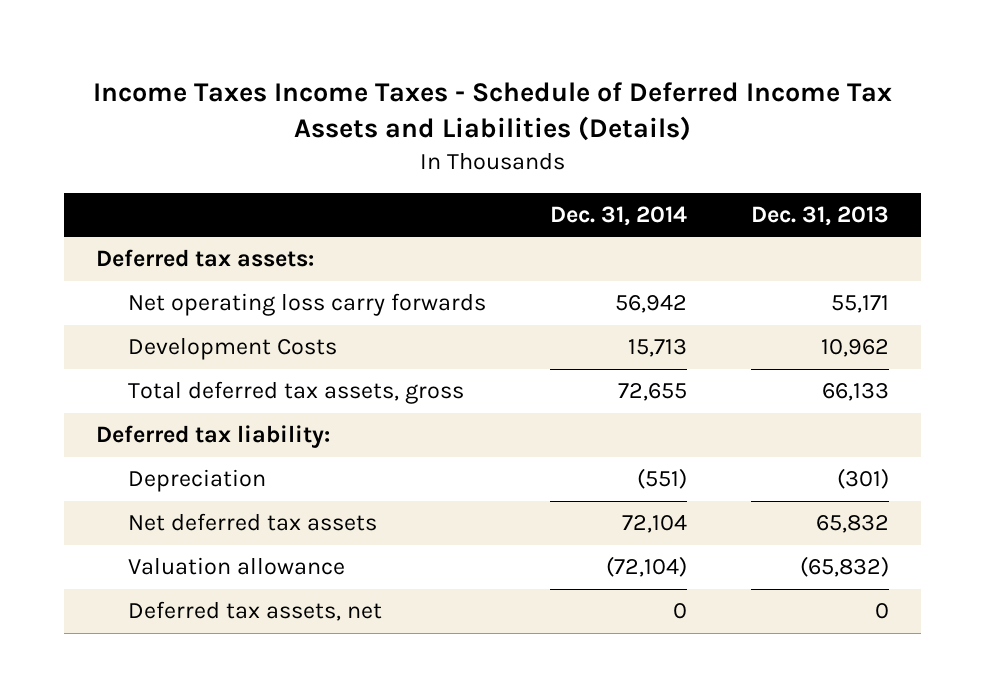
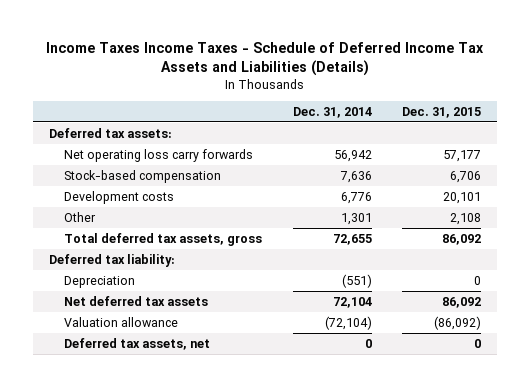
- | Dec. 31, 2014 | Dec. 31, 2013
+ | Dec. 31, 2014 | Dec. 31, 2015
- Development Costs | 15,713 | 10,962
+ Stock-based compensation | 7,636 | 6,706
+ Development costs | 6,776 | 20,101
+ Other | 1,301 | 2,108

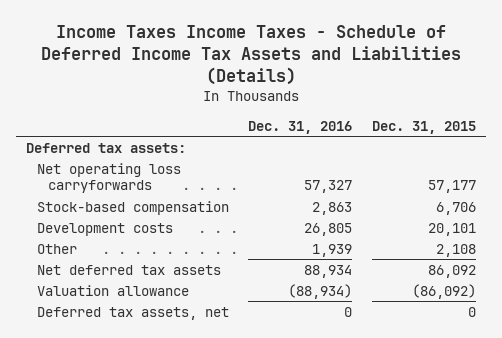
- | Dec. 31, 2014 | Dec. 31, 2015
+ | Dec. 31, 2016 | Dec. 31, 2015
- Net operating loss carry forwards | 56,942 | 57,177
+ Net operating loss carryforwards | 57,327 | 57,177
- Total deferred tax assets, gross | 72,655 | 86,092
- Deferred tax liability:
- Depreciation | (551) | 0

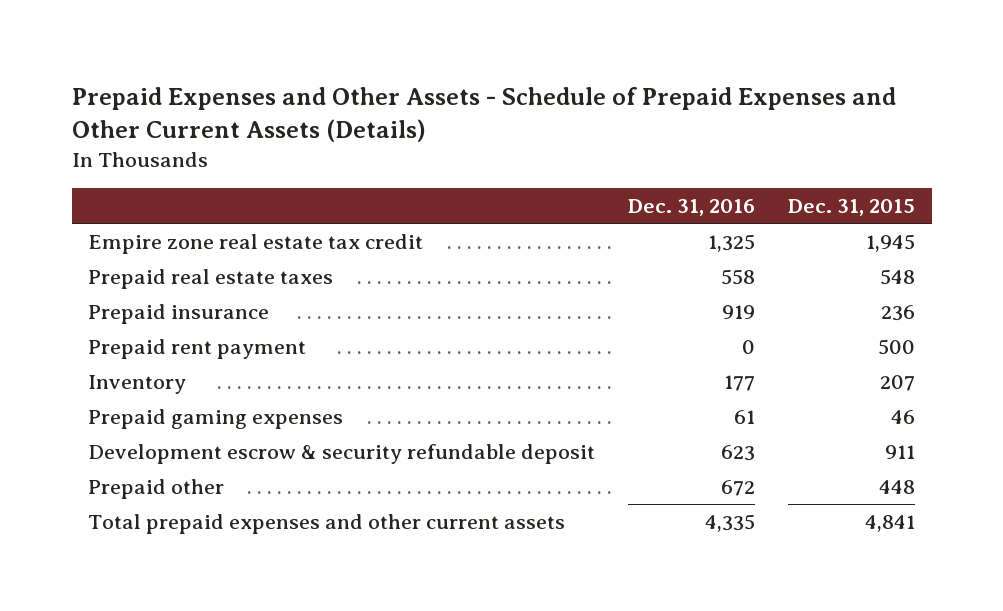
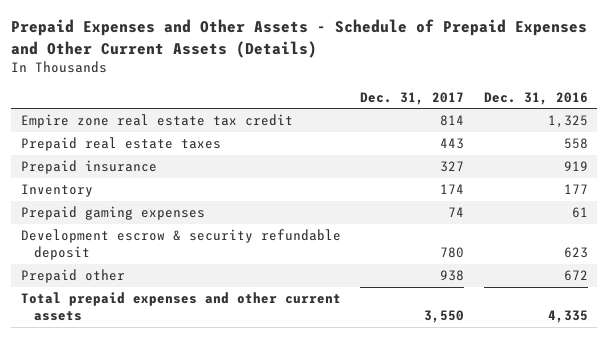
- | Dec. 31, 2016 | Dec. 31, 2015
+ | Dec. 31, 2017 | Dec. 31, 2016
- Prepaid rent payment | 0 | 500

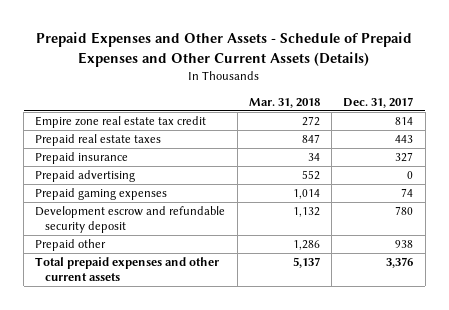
- | Dec. 31, 2017 | Dec. 31, 2016
+ | Mar. 31, 2018 | Dec. 31, 2017
- Inventory | 174 | 177
+ Prepaid advertising | 552 | 0
- Development escrow & security refundable deposit | 780 | 623
+ Development escrow and refundable security deposit | 1,132 | 780
- Total prepaid expenses and other current assets | 3,550 | 4,335
+ Total prepaid expenses and other current assets | 5,137 | 3,376

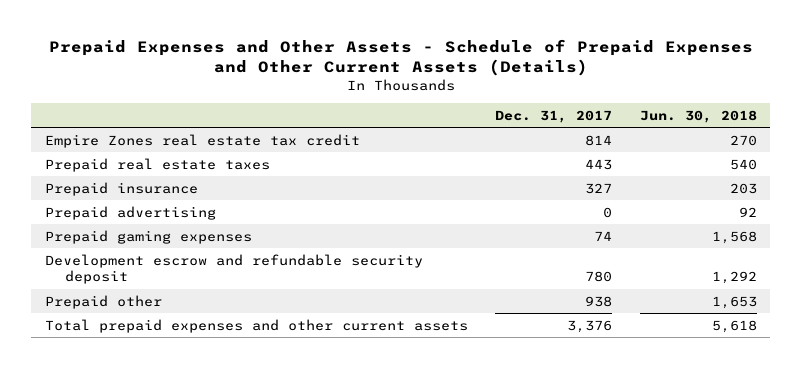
- | Mar. 31, 2018 | Dec. 31, 2017
+ | Dec. 31, 2017 | Jun. 30, 2018
- Empire zone real estate tax credit | 272 | 814
+ Empire Zones real estate tax credit | 814 | 270

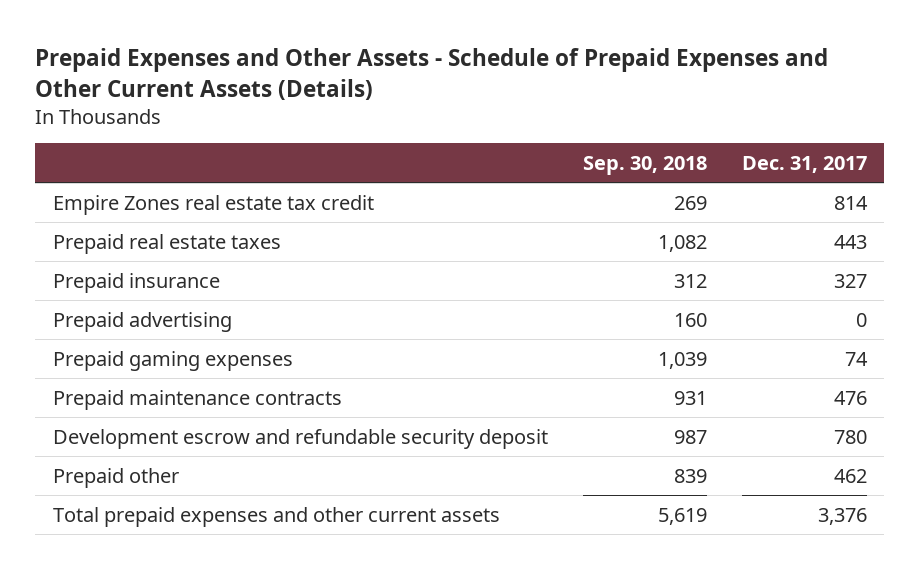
- | Dec. 31, 2017 | Jun. 30, 2018
+ | Sep. 30, 2018 | Dec. 31, 2017
+ Prepaid maintenance contracts | 931 | 476
- Prepaid other | 938 | 1,653
+ Prepaid other | 839 | 462

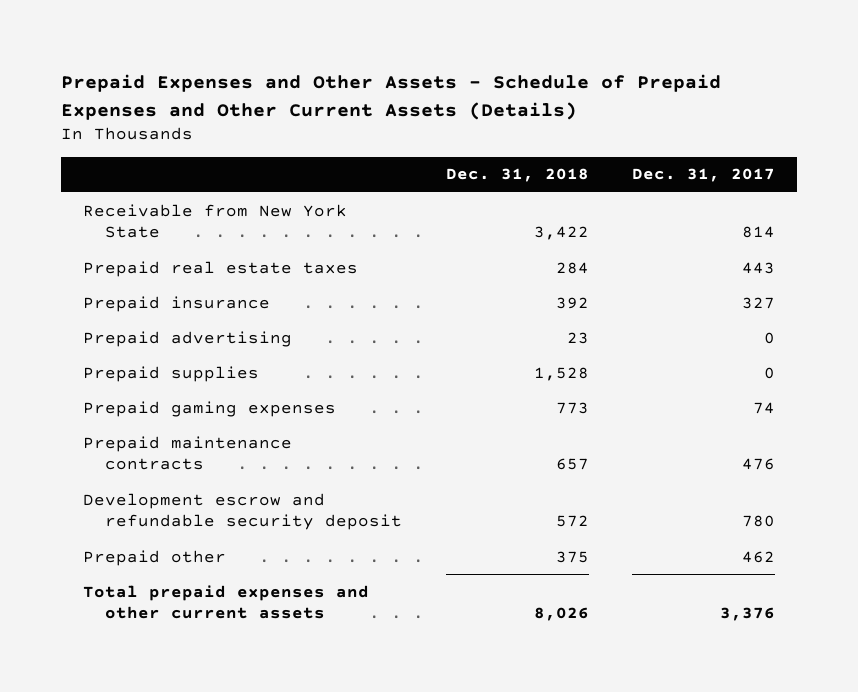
- | Sep. 30, 2018 | Dec. 31, 2017
+ | Dec. 31, 2018 | Dec. 31, 2017
- Empire Zones real estate tax credit | 269 | 814
+ Receivable from New York State | 3,422 | 814
+ Prepaid supplies | 1,528 | 0

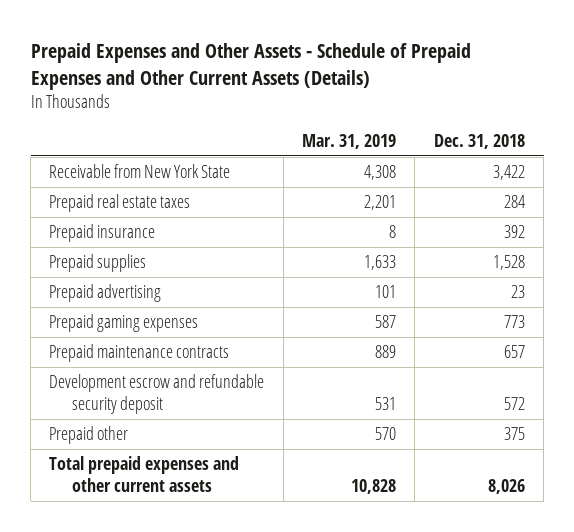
- | Dec. 31, 2018 | Dec. 31, 2017
+ | Mar. 31, 2019 | Dec. 31, 2018
moved down: Prepaid advertising | 101 | 23

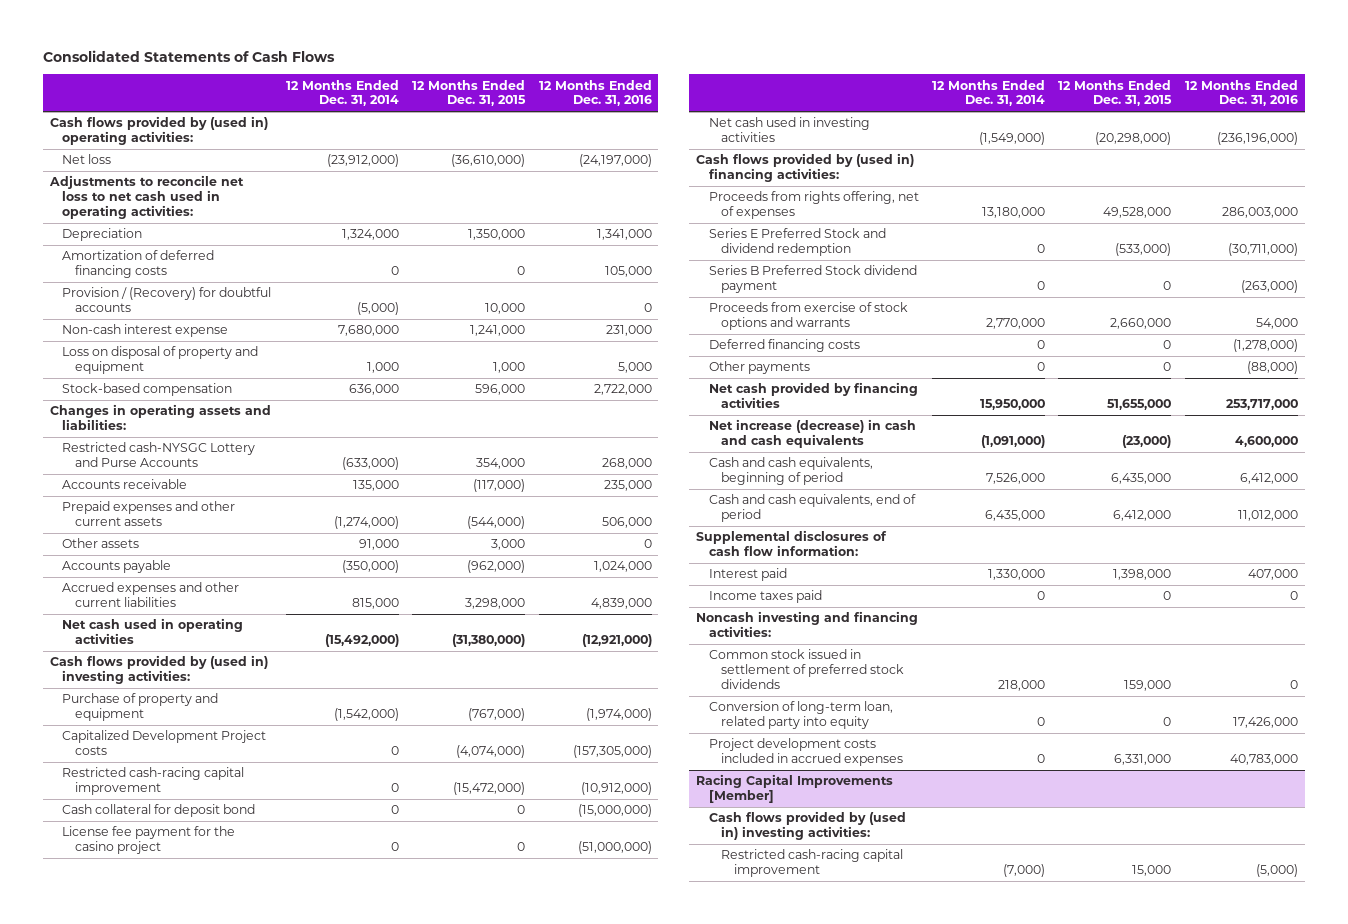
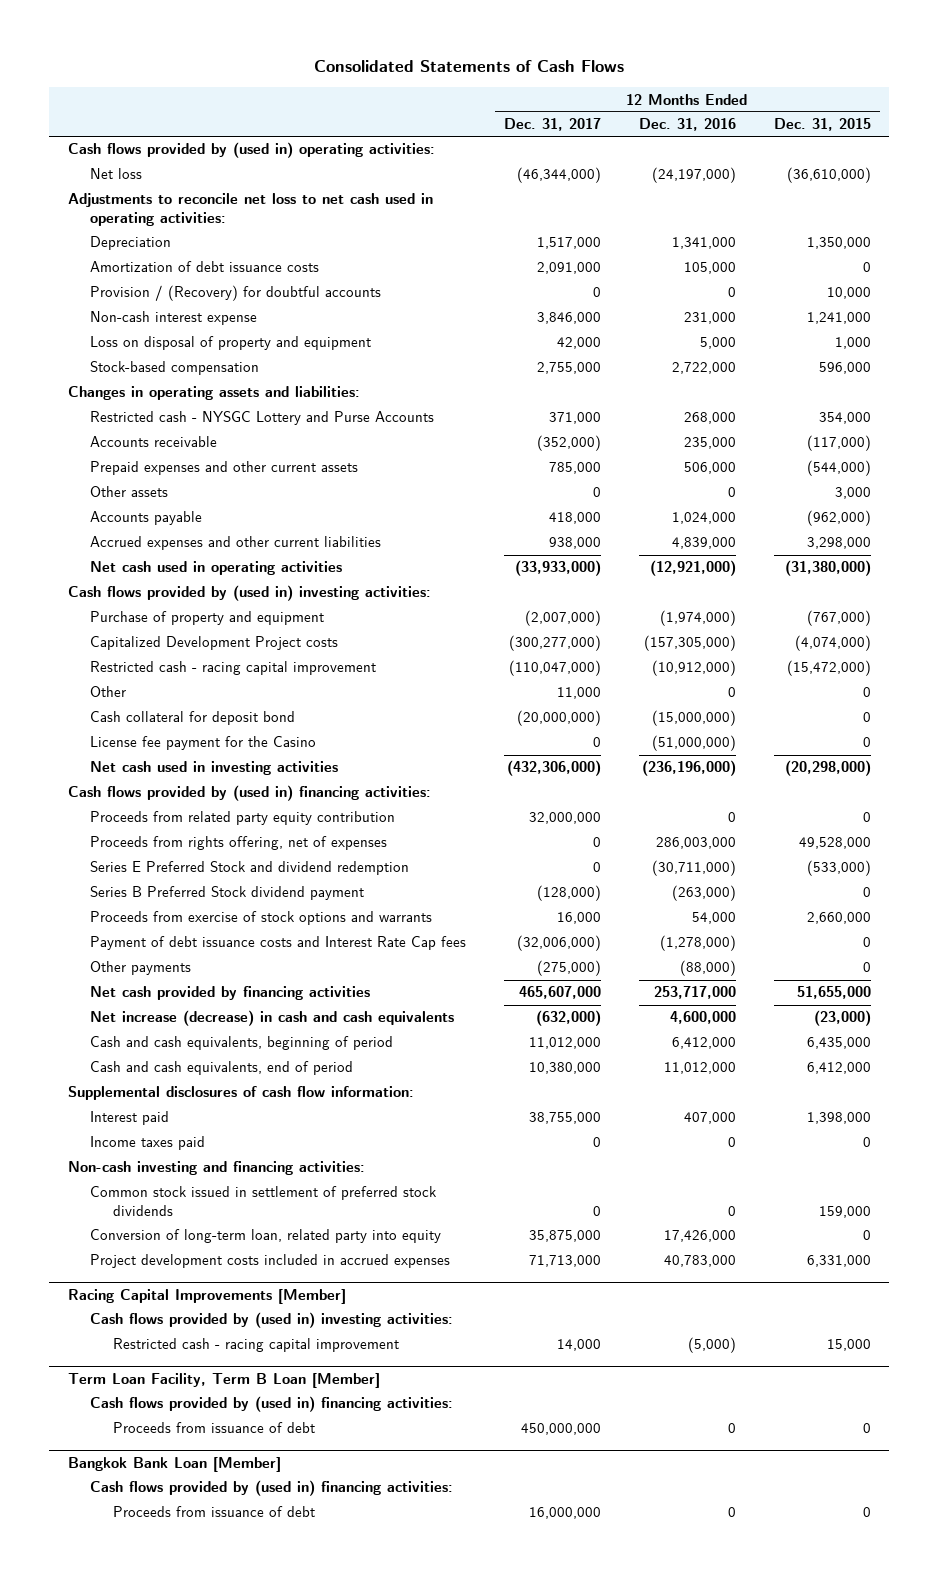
- | 12 Months Ended Dec. 31, 2014 | 12 Months Ended Dec. 31, 2015 | 12 Months Ended Dec. 31, 2016
+ | 12 Months Ended Dec. 31, 2017 | 12 Months Ended Dec. 31, 2016 | 12 Months Ended Dec. 31, 2015
- Amortization of deferred financing costs | 0 | 0 | 105,000
+ Amortization of debt issuance costs | 2,091,000 | 105,000 | 0
- Restricted cash-NYSGC Lottery and Purse Accounts | (633,000) | 354,000 | 268,000
+ Restricted cash - NYSGC Lottery and Purse Accounts | 371,000 | 268,000 | 354,000
- Restricted cash-racing capital improvement | 0 | (15,472,000) | (10,912,000)
+ Restricted cash - racing capital improvement | (110,047,000) | (10,912,000) | (15,472,000)
+ Other | 11,000 | 0 | 0
- License fee payment for the casino project | 0 | 0 | (51,000,000)
+ License fee payment for the Casino | 0 | (51,000,000) | 0
+ Proceeds from related party equity contribution | 32,000,000 | 0 | 0
- Deferred financing costs | 0 | 0 | (1,278,000)
+ Payment of debt issuance costs and Interest Rate Cap fees | (32,006,000) | (1,278,000) | 0
- Noncash investing and financing activities:
+ Non-cash investing and financing activities:
@ Racing Capital Improvements [Member]
- Restricted cash-racing capital improvement | (7,000) | 15,000 | (5,000)
+ Restricted cash - racing capital improvement | 14,000 | (5,000) | 15,000
+ Term Loan Facility, Term B Loan [Member]
+ Cash flows provided by (used in) financing activities:
+ Proceeds from issuance of debt | 450,000,000 | 0 | 0
+ Bangkok Bank Loan [Member]
+ Cash flows provided by (used in) financing activities:
+ Proceeds from issuance of debt | 16,000,000 | 0 | 0

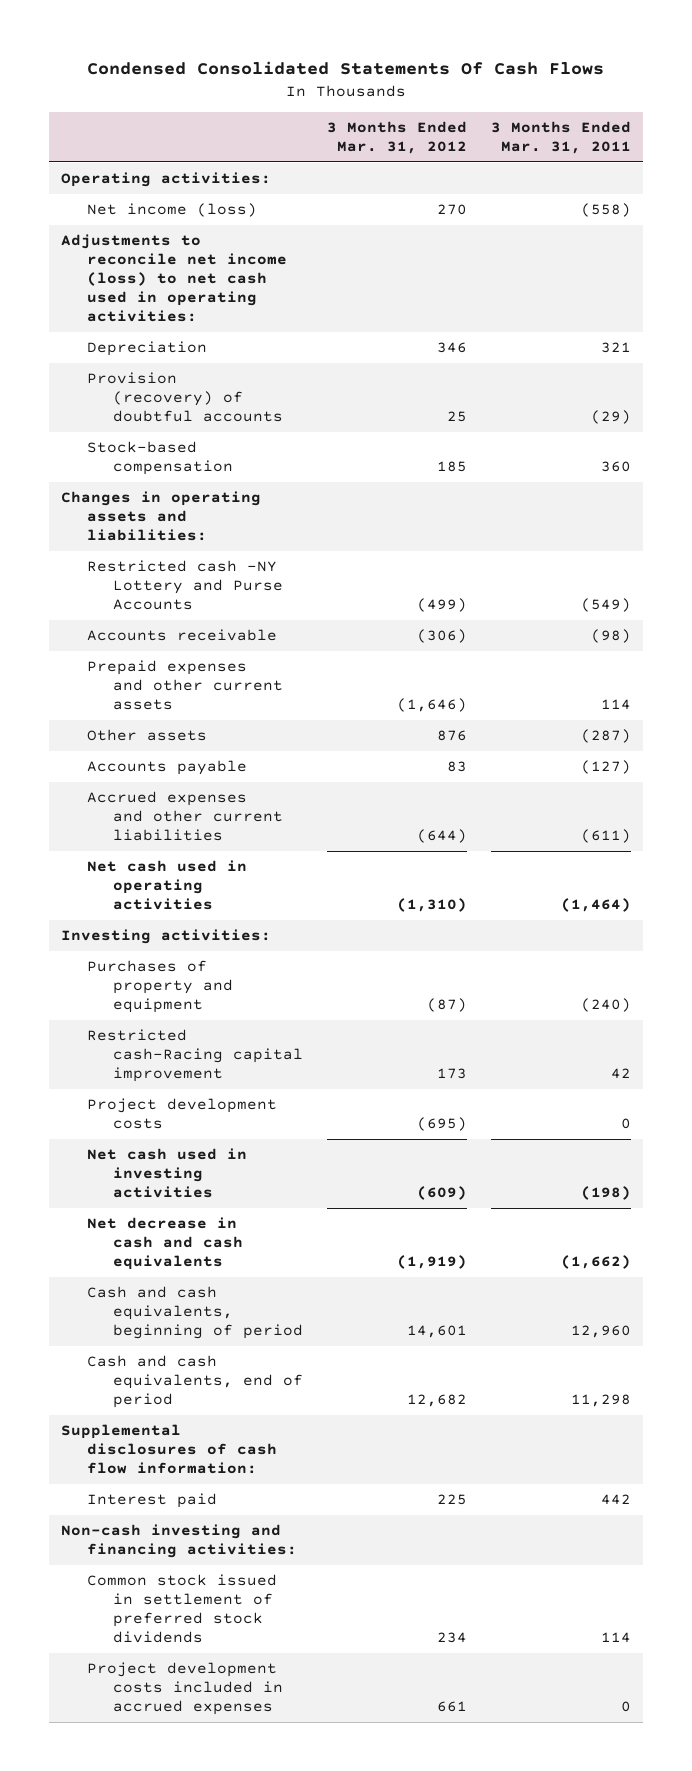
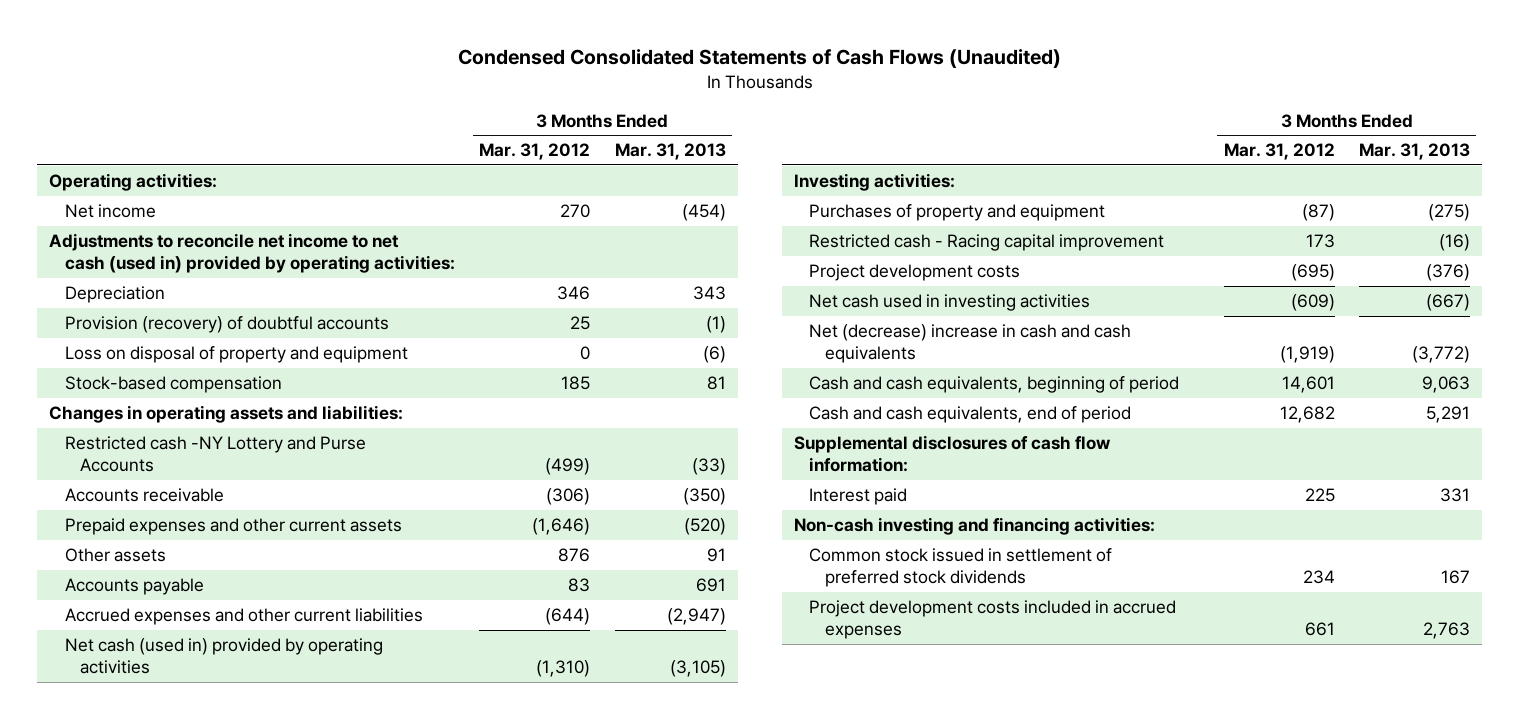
- Condensed Consolidated Statements Of Cash Flows
+ Condensed Consolidated Statements of Cash Flows (Unaudited)
- | 3 Months Ended Mar. 31, 2012 | 3 Months Ended Mar. 31, 2011
+ | 3 Months Ended Mar. 31, 2012 | 3 Months Ended Mar. 31, 2013
- Net income (loss) | 270 | (558)
- Adjustments to reconcile net income (loss) to net cash used in operating activities:
+ Net income | 270 | (454)
+ Adjustments to reconcile net income to net cash (used in) provided by operating activities:
+ Loss on disposal of property and equipment | 0 | (6)
- Net cash used in operating activities | (1,310) | (1,464)
+ Net cash (used in) provided by operating activities | (1,310) | (3,105)
- Restricted cash-Racing capital improvement | 173 | 42
+ Restricted cash - Racing capital improvement | 173 | (16)
- Net decrease in cash and cash equivalents | (1,919) | (1,662)
+ Net (decrease) increase in cash and cash equivalents | (1,919) | (3,772)

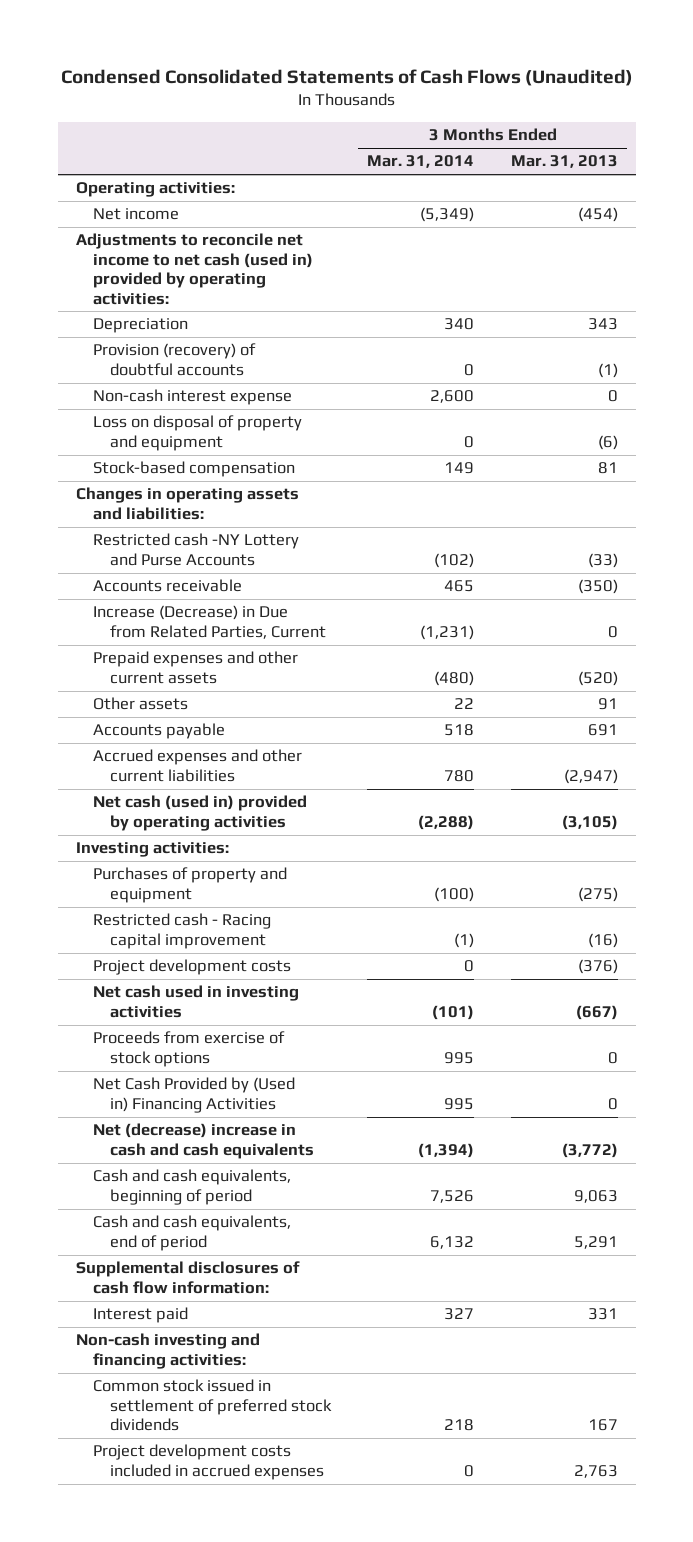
- | 3 Months Ended Mar. 31, 2012 | 3 Months Ended Mar. 31, 2013
+ | 3 Months Ended Mar. 31, 2014 | 3 Months Ended Mar. 31, 2013
+ Non-cash interest expense | 2,600 | 0
+ Increase (Decrease) in Due from Related Parties, Current | (1,231) | 0
+ Proceeds from exercise of stock options | 995 | 0
+ Net Cash Provided by (Used in) Financing Activities | 995 | 0

